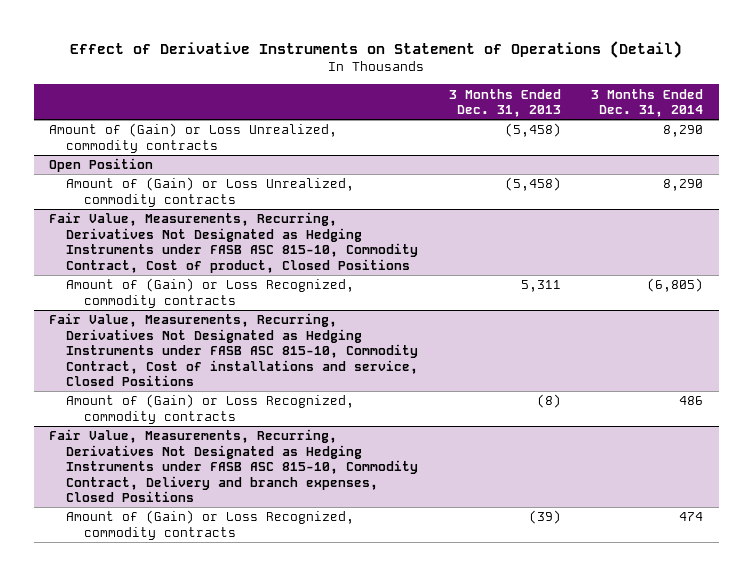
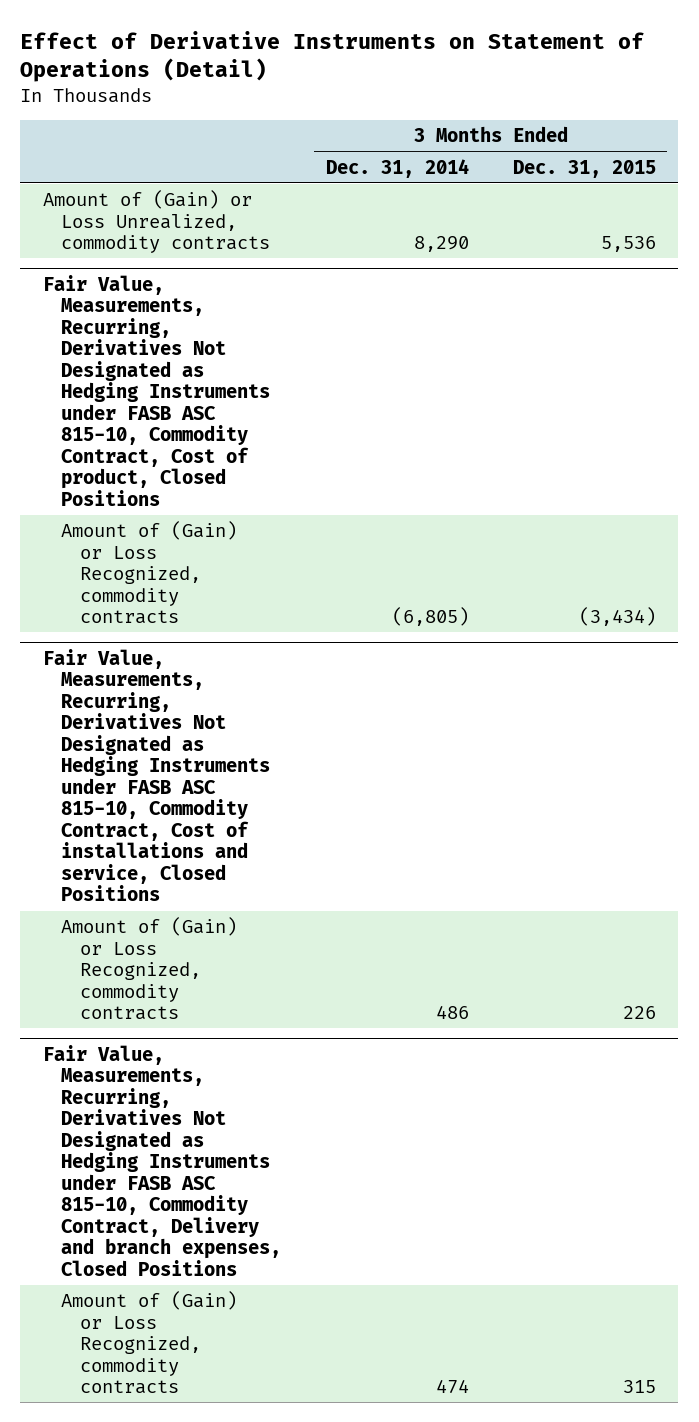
- | 3 Months Ended Dec. 31, 2013 | 3 Months Ended Dec. 31, 2014
+ | 3 Months Ended Dec. 31, 2014 | 3 Months Ended Dec. 31, 2015
- Open Position
- Amount of (Gain) or Loss Unrealized, commodity contracts | (5,458) | 8,290

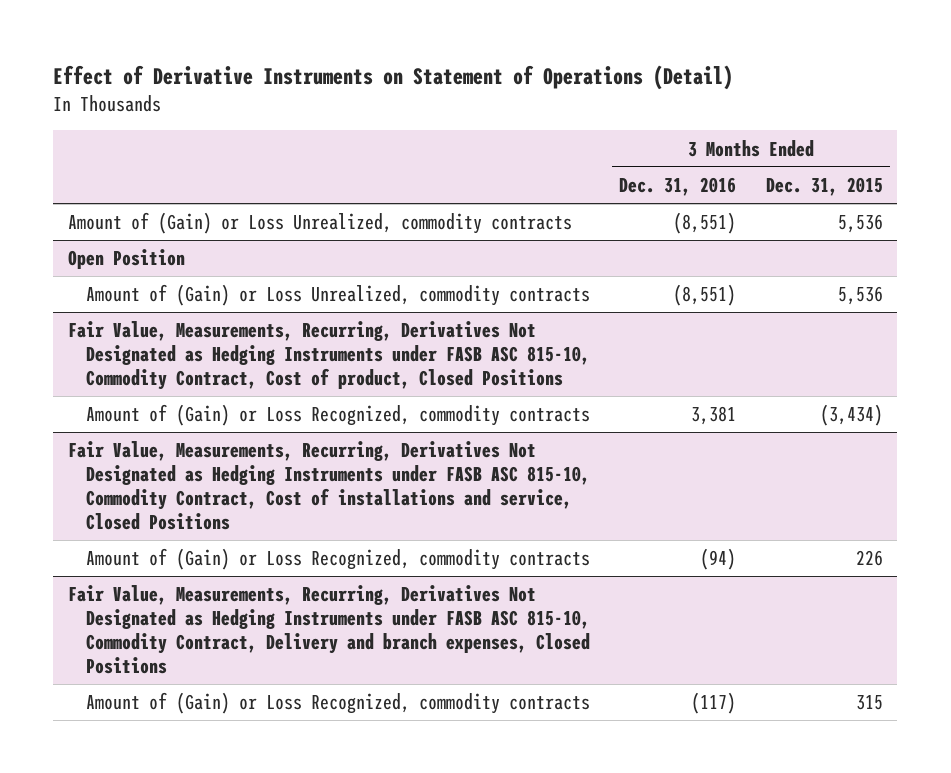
- | 3 Months Ended Dec. 31, 2014 | 3 Months Ended Dec. 31, 2015
+ | 3 Months Ended Dec. 31, 2016 | 3 Months Ended Dec. 31, 2015
+ Open Position
+ Amount of (Gain) or Loss Unrealized, commodity contracts | (8,551) | 5,536

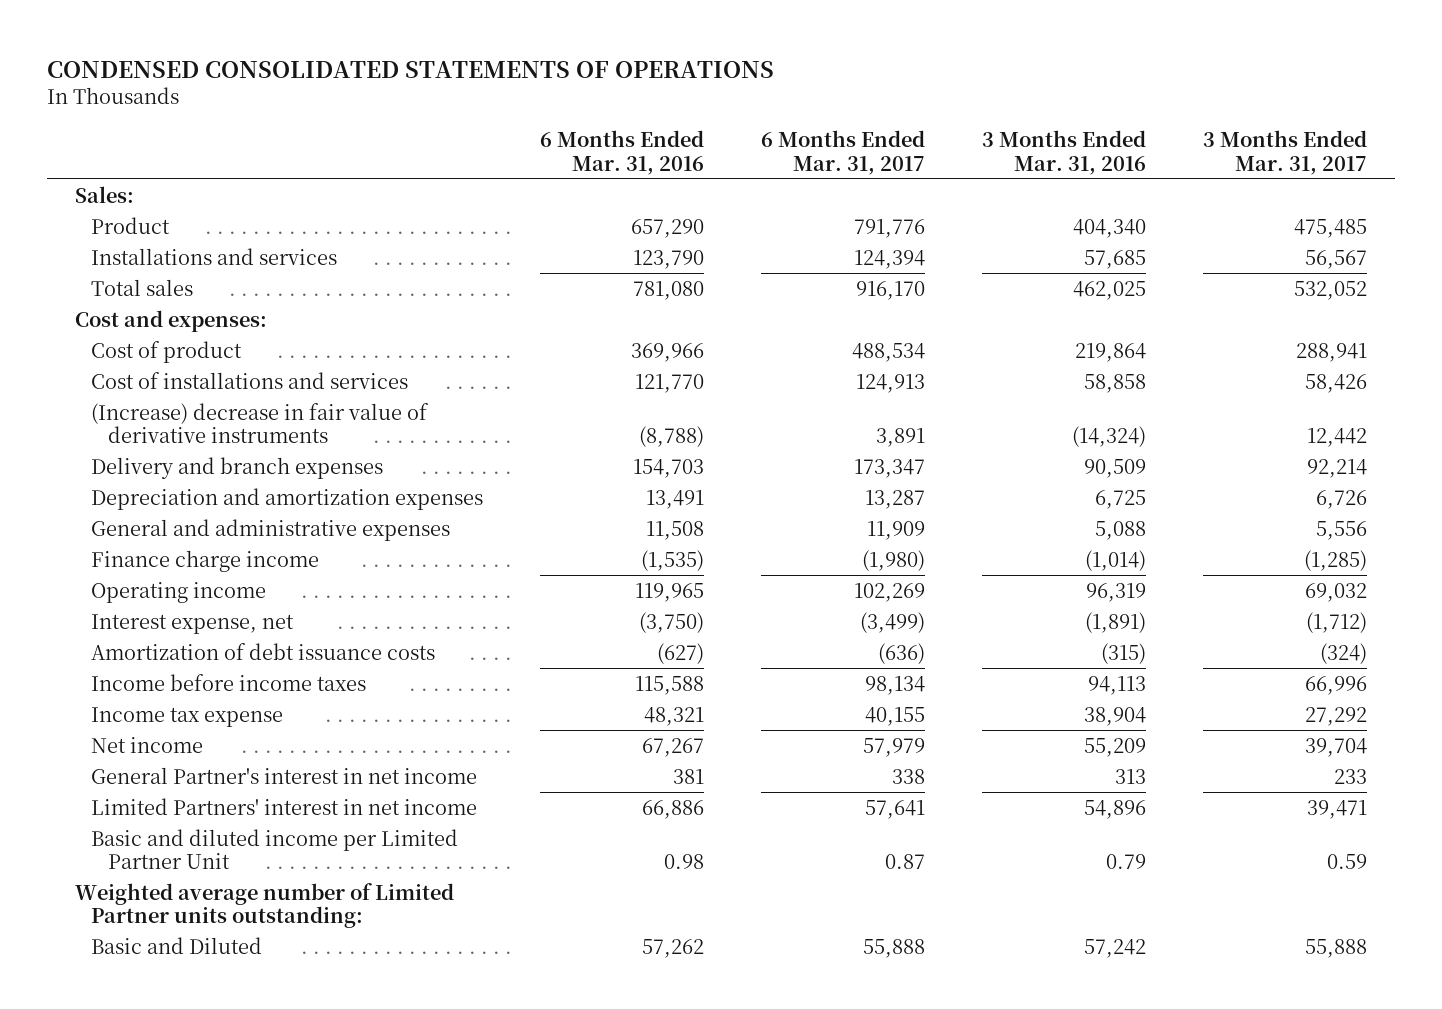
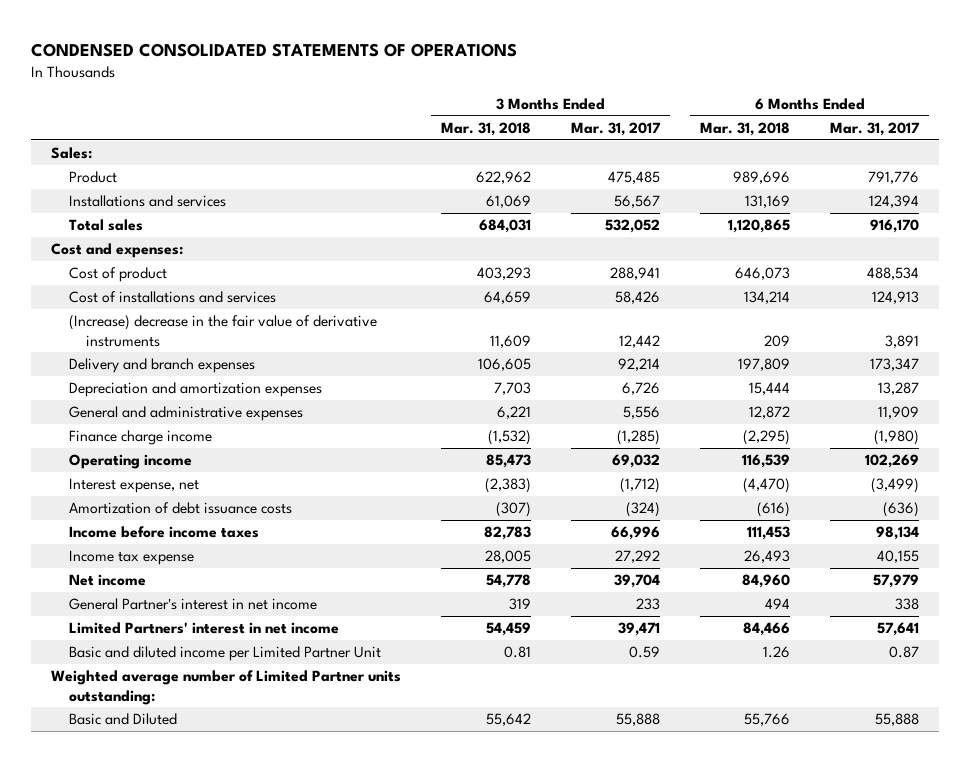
- | 6 Months Ended Mar. 31, 2016 | 6 Months Ended Mar. 31, 2017 | 3 Months Ended Mar. 31, 2016 | 3 Months Ended Mar. 31, 2017
+ | 3 Months Ended Mar. 31, 2018 | 3 Months Ended Mar. 31, 2017 | 6 Months Ended Mar. 31, 2018 | 6 Months Ended Mar. 31, 2017
- (Increase) decrease in fair value of derivative instruments | (8,788) | 3,891 | (14,324) | 12,442
+ (Increase) decrease in the fair value of derivative instruments | 11,609 | 12,442 | 209 | 3,891

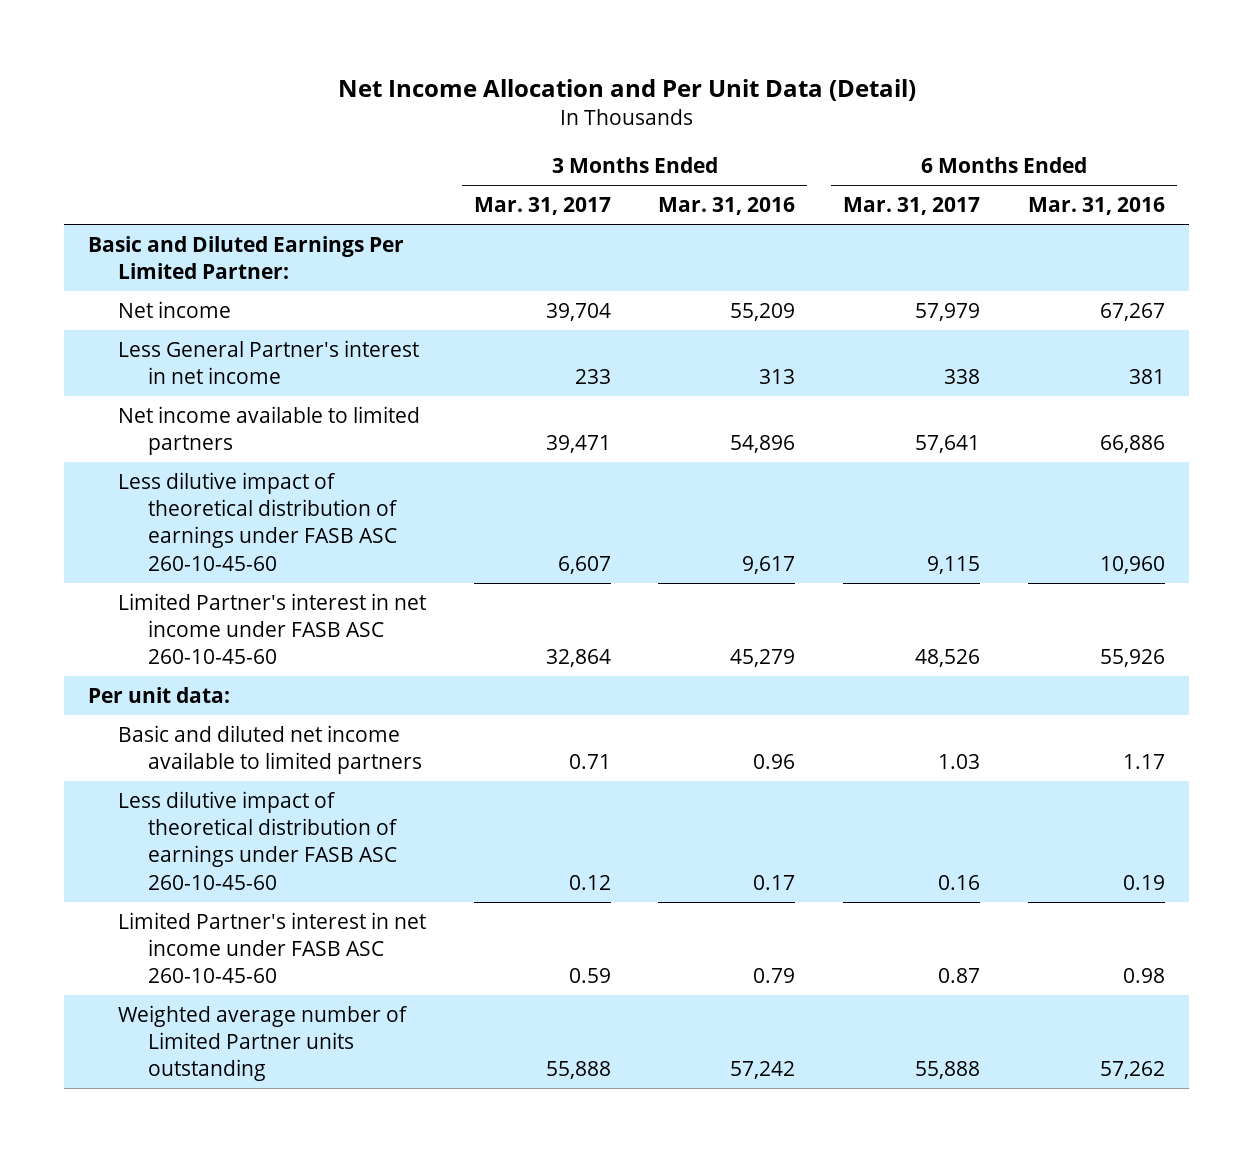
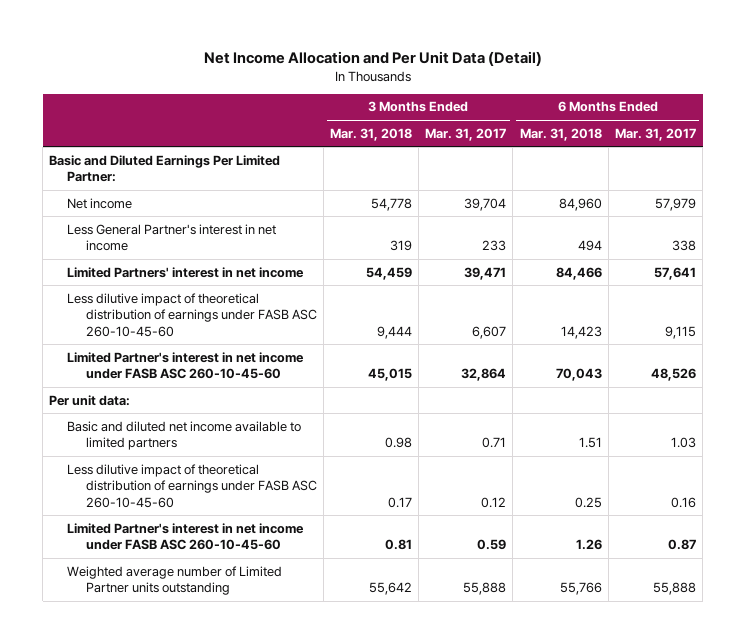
- | 3 Months Ended Mar. 31, 2017 | 3 Months Ended Mar. 31, 2016 | 6 Months Ended Mar. 31, 2017 | 6 Months Ended Mar. 31, 2016
+ | 3 Months Ended Mar. 31, 2018 | 3 Months Ended Mar. 31, 2017 | 6 Months Ended Mar. 31, 2018 | 6 Months Ended Mar. 31, 2017
- Net income available to limited partners | 39,471 | 54,896 | 57,641 | 66,886
+ Limited Partners' interest in net income | 54,459 | 39,471 | 84,466 | 57,641

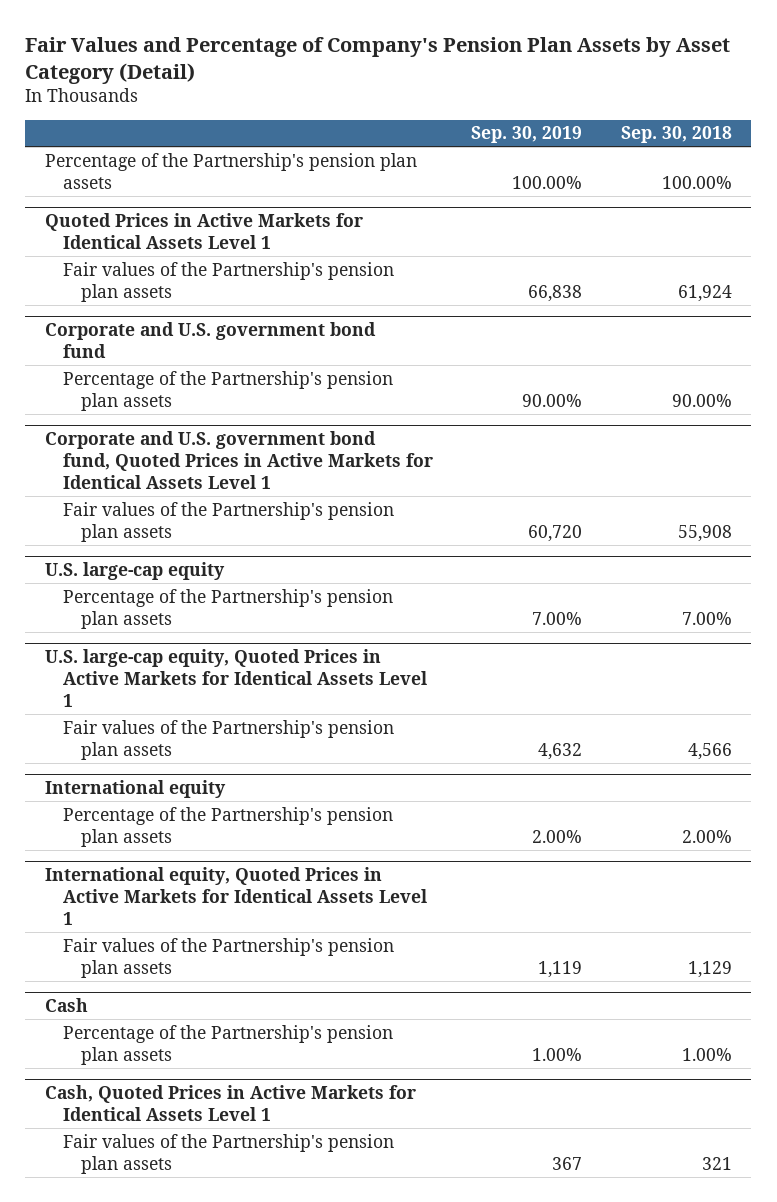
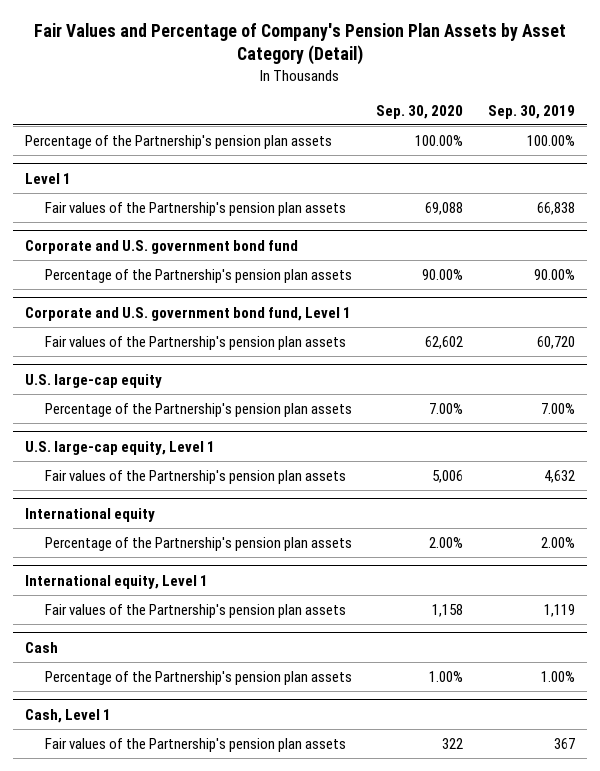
- | Sep. 30, 2019 | Sep. 30, 2018
+ | Sep. 30, 2020 | Sep. 30, 2019
- Quoted Prices in Active Markets for Identical Assets Level 1
+ Level 1
- Corporate and U.S. government bond fund, Quoted Prices in Active Markets for Identical Assets Level 1
+ Corporate and U.S. government bond fund, Level 1
- U.S. large-cap equity, Quoted Prices in Active Markets for Identical Assets Level 1
+ U.S. large-cap equity, Level 1
- International equity, Quoted Prices in Active Markets for Identical Assets Level 1
+ International equity, Level 1
- Cash, Quoted Prices in Active Markets for Identical Assets Level 1
+ Cash, Level 1

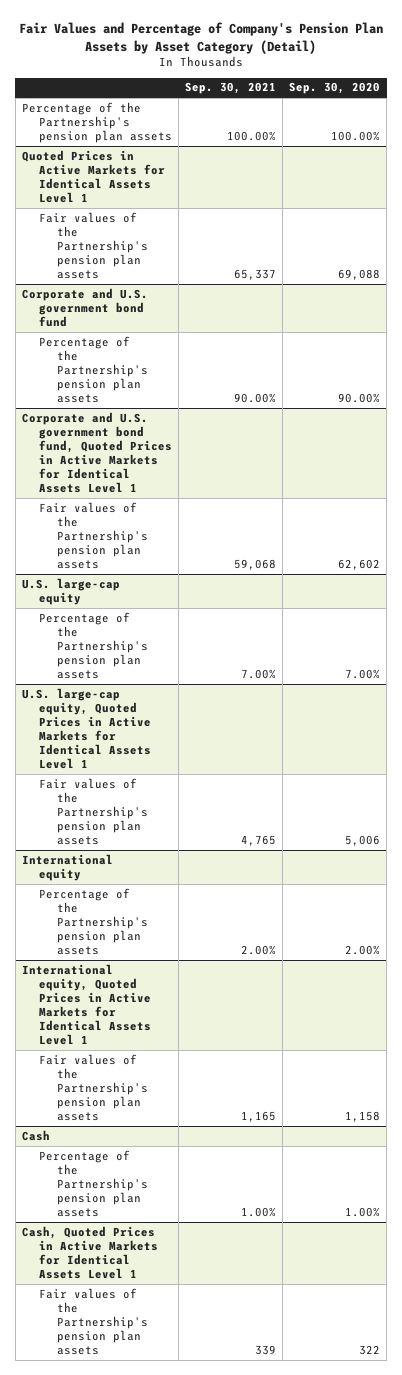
- | Sep. 30, 2020 | Sep. 30, 2019
+ | Sep. 30, 2021 | Sep. 30, 2020
- Level 1
+ Quoted Prices in Active Markets for Identical Assets Level 1
- Corporate and U.S. government bond fund, Level 1
+ Corporate and U.S. government bond fund, Quoted Prices in Active Markets for Identical Assets Level 1
- U.S. large-cap equity, Level 1
+ U.S. large-cap equity, Quoted Prices in Active Markets for Identical Assets Level 1
- International equity, Level 1
+ International equity, Quoted Prices in Active Markets for Identical Assets Level 1
- Cash, Level 1
+ Cash, Quoted Prices in Active Markets for Identical Assets Level 1

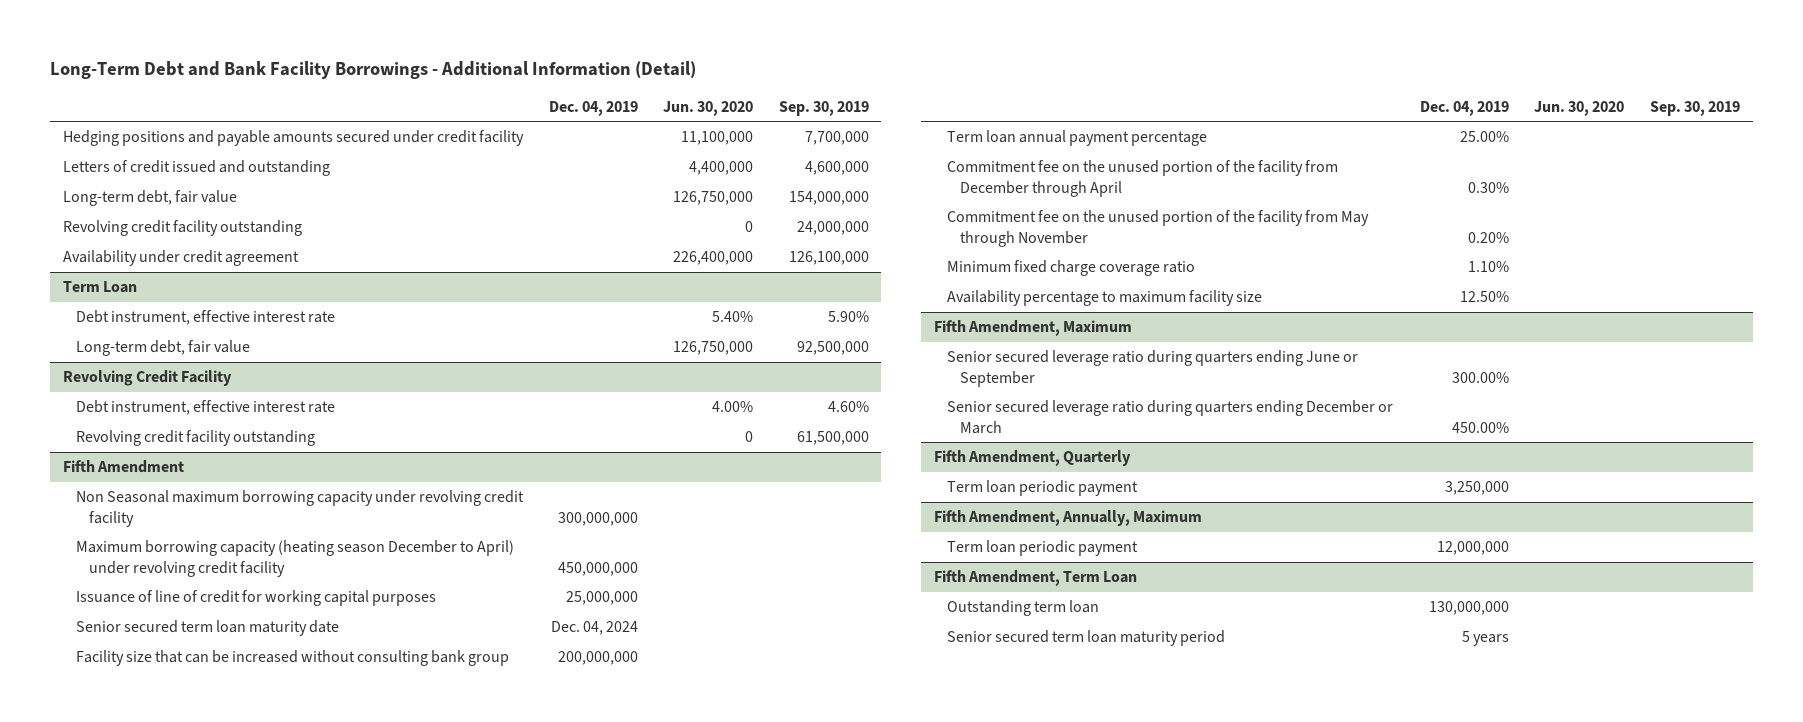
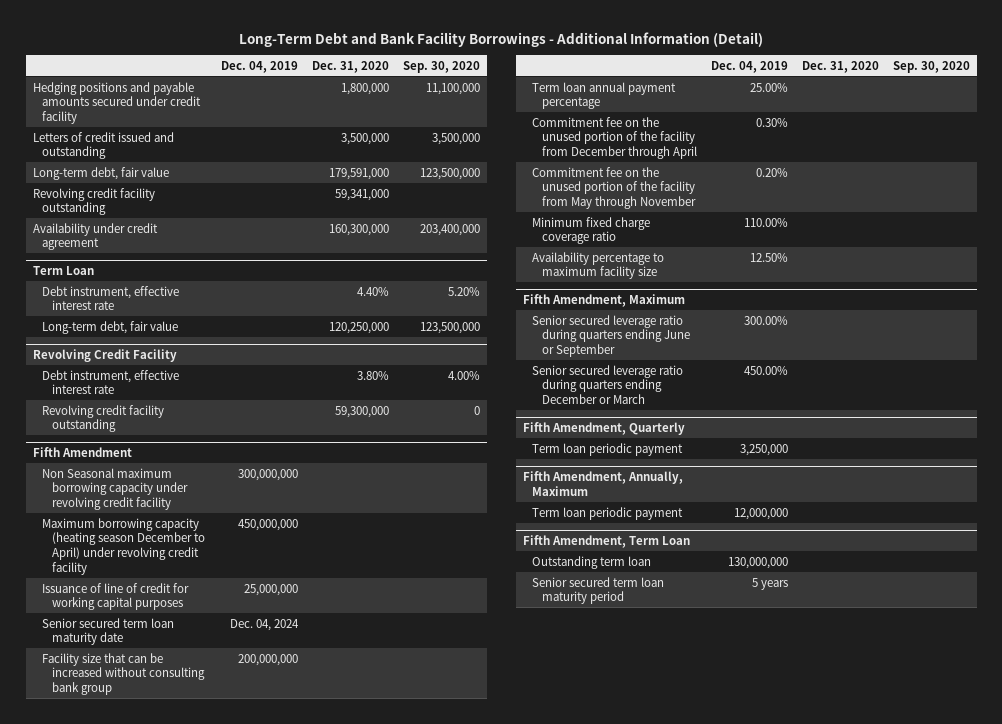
- | Dec. 04, 2019 | Jun. 30, 2020 | Sep. 30, 2019
+ | Dec. 04, 2019 | Dec. 31, 2020 | Sep. 30, 2020
@ Fifth Amendment
- Minimum fixed charge coverage ratio | 1.10% | |
+ Minimum fixed charge coverage ratio | 110.00% | |

